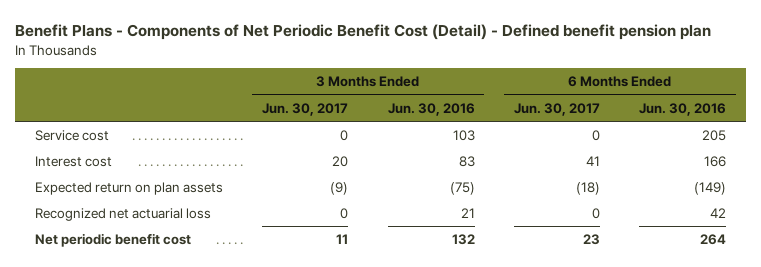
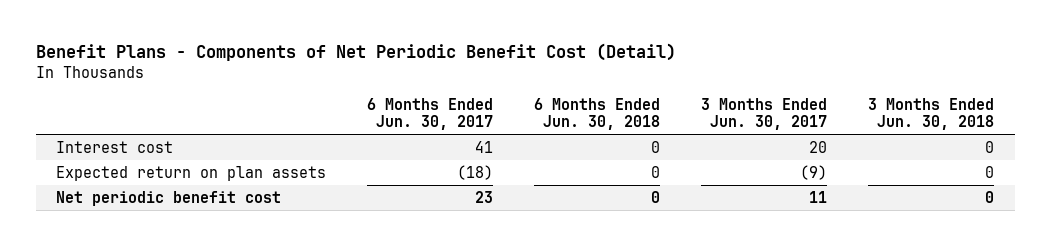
- Benefit Plans - Components of Net Periodic Benefit Cost (Detail) - Defined benefit pension plan
+ Benefit Plans - Components of Net Periodic Benefit Cost (Detail)
- | 3 Months Ended Jun. 30, 2017 | 3 Months Ended Jun. 30, 2016 | 6 Months Ended Jun. 30, 2017 | 6 Months Ended Jun. 30, 2016
+ | 6 Months Ended Jun. 30, 2017 | 6 Months Ended Jun. 30, 2018 | 3 Months Ended Jun. 30, 2017 | 3 Months Ended Jun. 30, 2018
- Service cost | 0 | 103 | 0 | 205
- Recognized net actuarial loss | 0 | 21 | 0 | 42

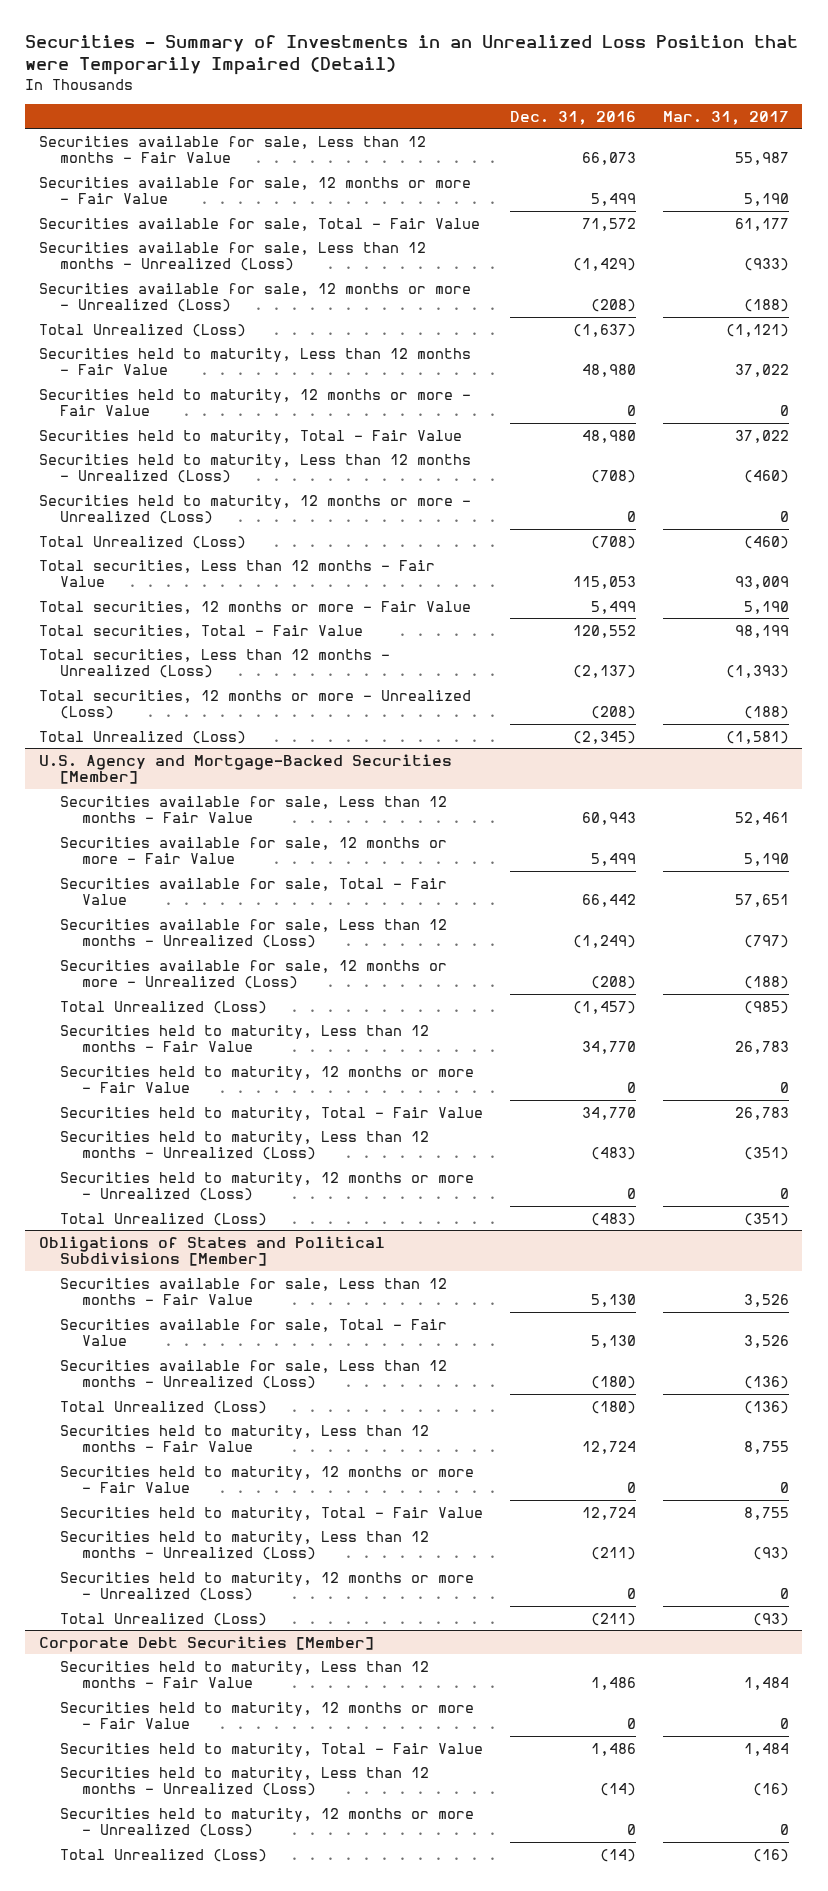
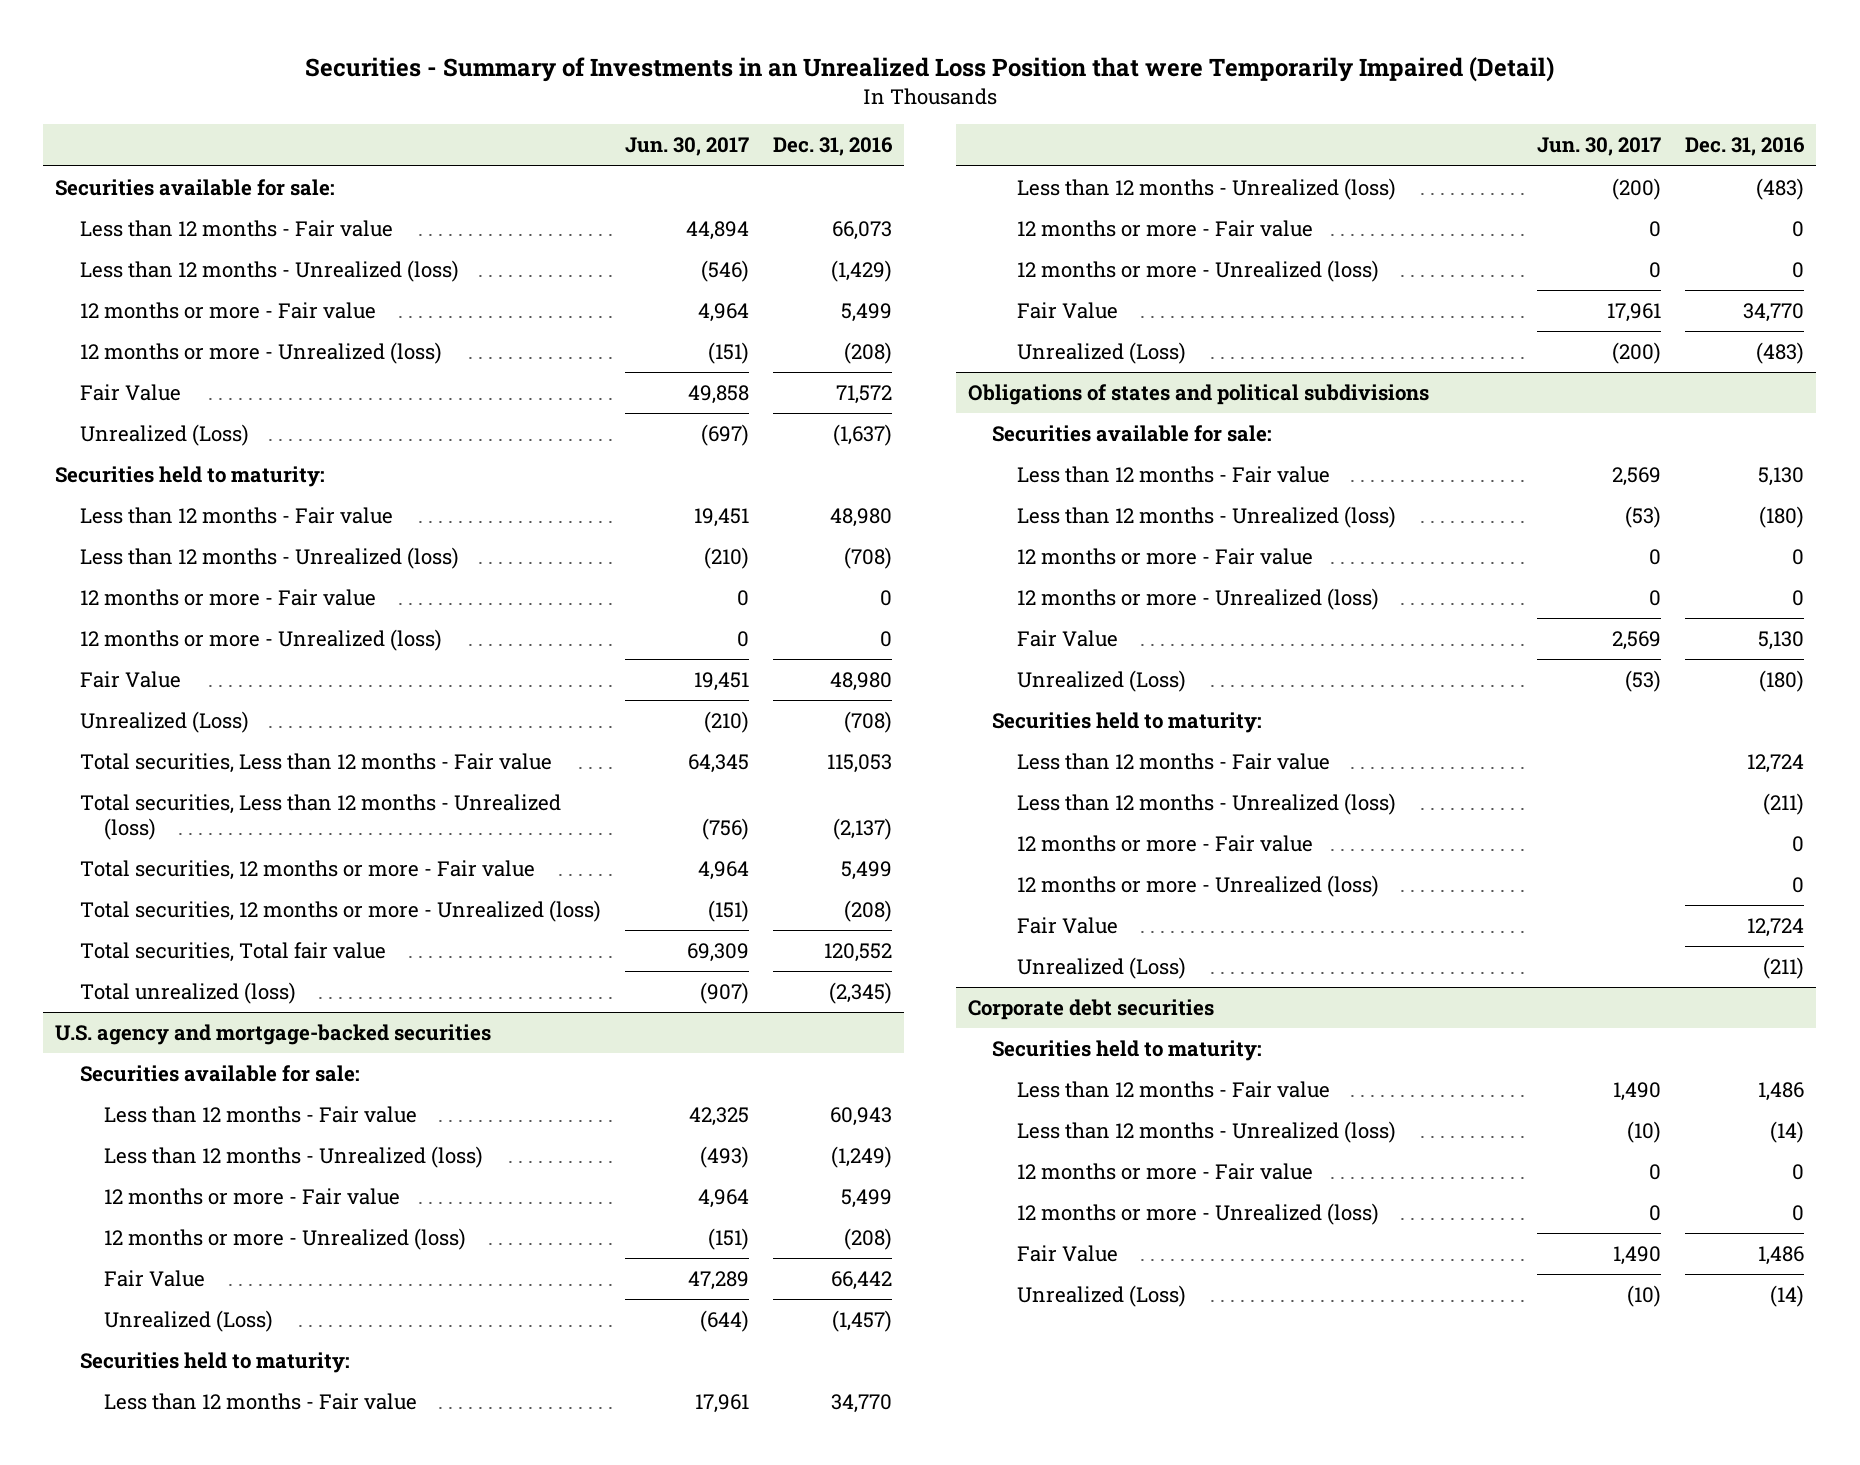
- | Dec. 31, 2016 | Mar. 31, 2017
+ | Jun. 30, 2017 | Dec. 31, 2016
- Securities available for sale, Less than 12 months - Fair Value | 66,073 | 55,987
- Securities available for sale, 12 months or more - Fair Value | 5,499 | 5,190
- Securities available for sale, Total - Fair Value | 71,572 | 61,177
- Securities available for sale, Less than 12 months - Unrealized (Loss) | (1,429) | (933)
- Securities available for sale, 12 months or more - Unrealized (Loss) | (208) | (188)
- Total Unrealized (Loss) | (1,637) | (1,121)
- Securities held to maturity, Less than 12 months - Fair Value | 48,980 | 37,022
- Securities held to maturity, 12 months or more - Fair Value | 0 | 0
- Securities held to maturity, Total - Fair Value | 48,980 | 37,022
- Securities held to maturity, Less than 12 months - Unrealized (Loss) | (708) | (460)
- Securities held to maturity, 12 months or more - Unrealized (Loss) | 0 | 0
- Total Unrealized (Loss) | (708) | (460)
- Total securities, Less than 12 months - Fair Value | 115,053 | 93,009
- Total securities, 12 months or more - Fair Value | 5,499 | 5,190
- Total securities, Total - Fair Value | 120,552 | 98,199
- Total securities, Less than 12 months - Unrealized (Loss) | (2,137) | (1,393)
- Total securities, 12 months or more - Unrealized (Loss) | (208) | (188)
- Total Unrealized (Loss) | (2,345) | (1,581)
- U.S. Agency and Mortgage-Backed Securities [Member]
- Securities available for sale, Less than 12 months - Fair Value | 60,943 | 52,461
- Securities available for sale, 12 months or more - Fair Value | 5,499 | 5,190
- Securities available for sale, Total - Fair Value | 66,442 | 57,651
- Securities available for sale, Less than 12 months - Unrealized (Loss) | (1,249) | (797)
- Securities available for sale, 12 months or more - Unrealized (Loss) | (208) | (188)
- Total Unrealized (Loss) | (1,457) | (985)
- Securities held to maturity, Less than 12 months - Fair Value | 34,770 | 26,783
- Securities held to maturity, 12 months or more - Fair Value | 0 | 0
- Securities held to maturity, Total - Fair Value | 34,770 | 26,783
- Securities held to maturity, Less than 12 months - Unrealized (Loss) | (483) | (351)
- Securities held to maturity, 12 months or more - Unrealized (Loss) | 0 | 0
- Total Unrealized (Loss) | (483) | (351)
- Obligations of States and Political Subdivisions [Member]
- Securities available for sale, Less than 12 months - Fair Value | 5,130 | 3,526
- Securities available for sale, Total - Fair Value | 5,130 | 3,526
- Securities available for sale, Less than 12 months - Unrealized (Loss) | (180) | (136)
- Total Unrealized (Loss) | (180) | (136)
- Securities held to maturity, Less than 12 months - Fair Value | 12,724 | 8,755
- Securities held to maturity, 12 months or more - Fair Value | 0 | 0
- Securities held to maturity, Total - Fair Value | 12,724 | 8,755
- Securities held to maturity, Less than 12 months - Unrealized (Loss) | (211) | (93)
- Securities held to maturity, 12 months or more - Unrealized (Loss) | 0 | 0
- Total Unrealized (Loss) | (211) | (93)
- Corporate Debt Securities [Member]
- Securities held to maturity, Less than 12 months - Fair Value | 1,486 | 1,484
- Securities held to maturity, 12 months or more - Fair Value | 0 | 0
- Securities held to maturity, Total - Fair Value | 1,486 | 1,484
- Securities held to maturity, Less than 12 months - Unrealized (Loss) | (14) | (16)
- Securities held to maturity, 12 months or more - Unrealized (Loss) | 0 | 0
- Total Unrealized (Loss) | (14) | (16)
+ Securities available for sale:
+ Less than 12 months - Fair value | 44,894 | 66,073
+ Less than 12 months - Unrealized (loss) | (546) | (1,429)
+ 12 months or more - Fair value | 4,964 | 5,499
+ 12 months or more - Unrealized (loss) | (151) | (208)
+ Fair Value | 49,858 | 71,572
+ Unrealized (Loss) | (697) | (1,637)
+ Securities held to maturity:
+ Less than 12 months - Fair value | 19,451 | 48,980
+ Less than 12 months - Unrealized (loss) | (210) | (708)
+ 12 months or more - Fair value | 0 | 0
+ 12 months or more - Unrealized (loss) | 0 | 0
+ Fair Value | 19,451 | 48,980
+ Unrealized (Loss) | (210) | (708)
+ Total securities, Less than 12 months - Fair value | 64,345 | 115,053
+ Total securities, Less than 12 months - Unrealized (loss) | (756) | (2,137)
+ Total securities, 12 months or more - Fair value | 4,964 | 5,499
+ Total securities, 12 months or more - Unrealized (loss) | (151) | (208)
+ Total securities, Total fair value | 69,309 | 120,552
+ Total unrealized (loss) | (907) | (2,345)
+ U.S. agency and mortgage-backed securities
+ Securities available for sale:
+ Less than 12 months - Fair value | 42,325 | 60,943
+ Less than 12 months - Unrealized (loss) | (493) | (1,249)
+ 12 months or more - Fair value | 4,964 | 5,499
+ 12 months or more - Unrealized (loss) | (151) | (208)
+ Fair Value | 47,289 | 66,442
+ Unrealized (Loss) | (644) | (1,457)
+ Securities held to maturity:
+ Less than 12 months - Fair value | 17,961 | 34,770
+ Less than 12 months - Unrealized (loss) | (200) | (483)
+ 12 months or more - Fair value | 0 | 0
+ 12 months or more - Unrealized (loss) | 0 | 0
+ Fair Value | 17,961 | 34,770
+ Unrealized (Loss) | (200) | (483)
+ Obligations of states and political subdivisions
+ Securities available for sale:
+ Less than 12 months - Fair value | 2,569 | 5,130
+ Less than 12 months - Unrealized (loss) | (53) | (180)
+ 12 months or more - Fair value | 0 | 0
+ 12 months or more - Unrealized (loss) | 0 | 0
+ Fair Value | 2,569 | 5,130
+ Unrealized (Loss) | (53) | (180)
+ Securities held to maturity:
+ Less than 12 months - Fair value | | 12,724
+ Less than 12 months - Unrealized (loss) | | (211)
+ 12 months or more - Fair value | | 0
+ 12 months or more - Unrealized (loss) | | 0
+ Fair Value | | 12,724
+ Unrealized (Loss) | | (211)
+ Corporate debt securities
+ Securities held to maturity:
+ Less than 12 months - Fair value | 1,490 | 1,486
+ Less than 12 months - Unrealized (loss) | (10) | (14)
+ 12 months or more - Fair value | 0 | 0
+ 12 months or more - Unrealized (loss) | 0 | 0
+ Fair Value | 1,490 | 1,486
+ Unrealized (Loss) | (10) | (14)

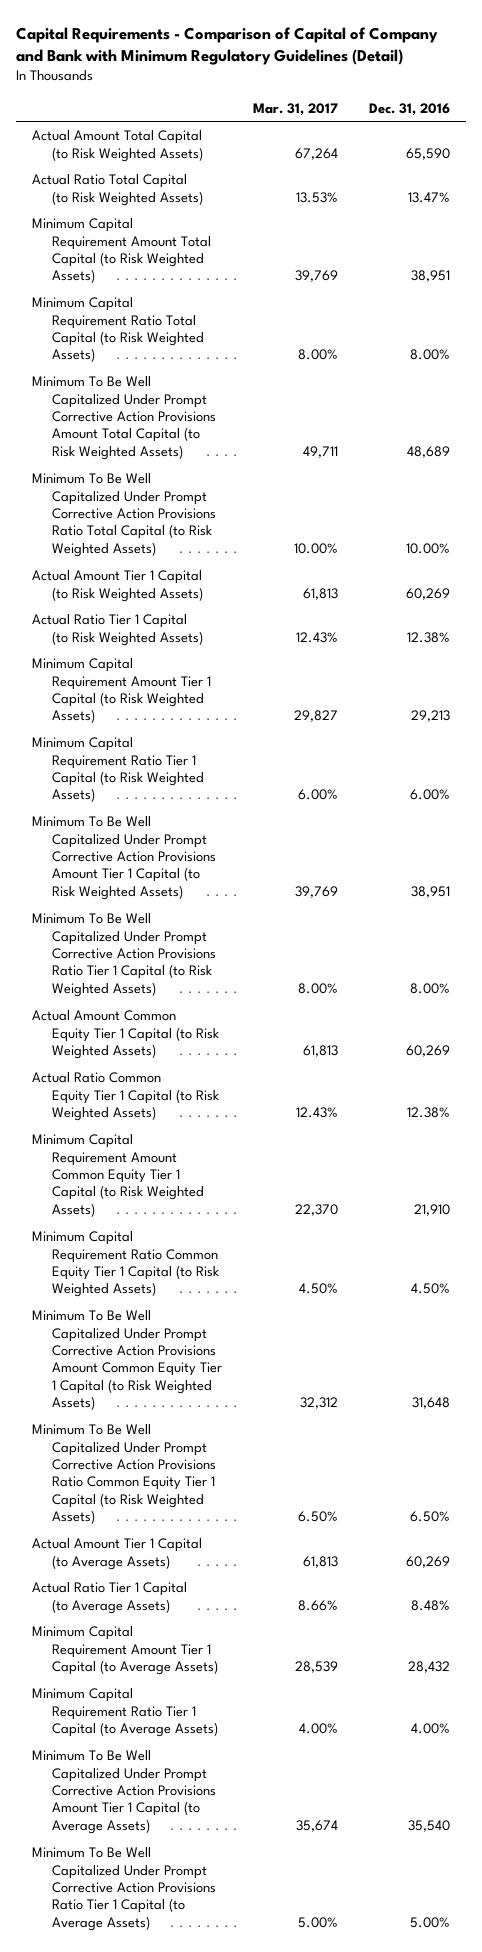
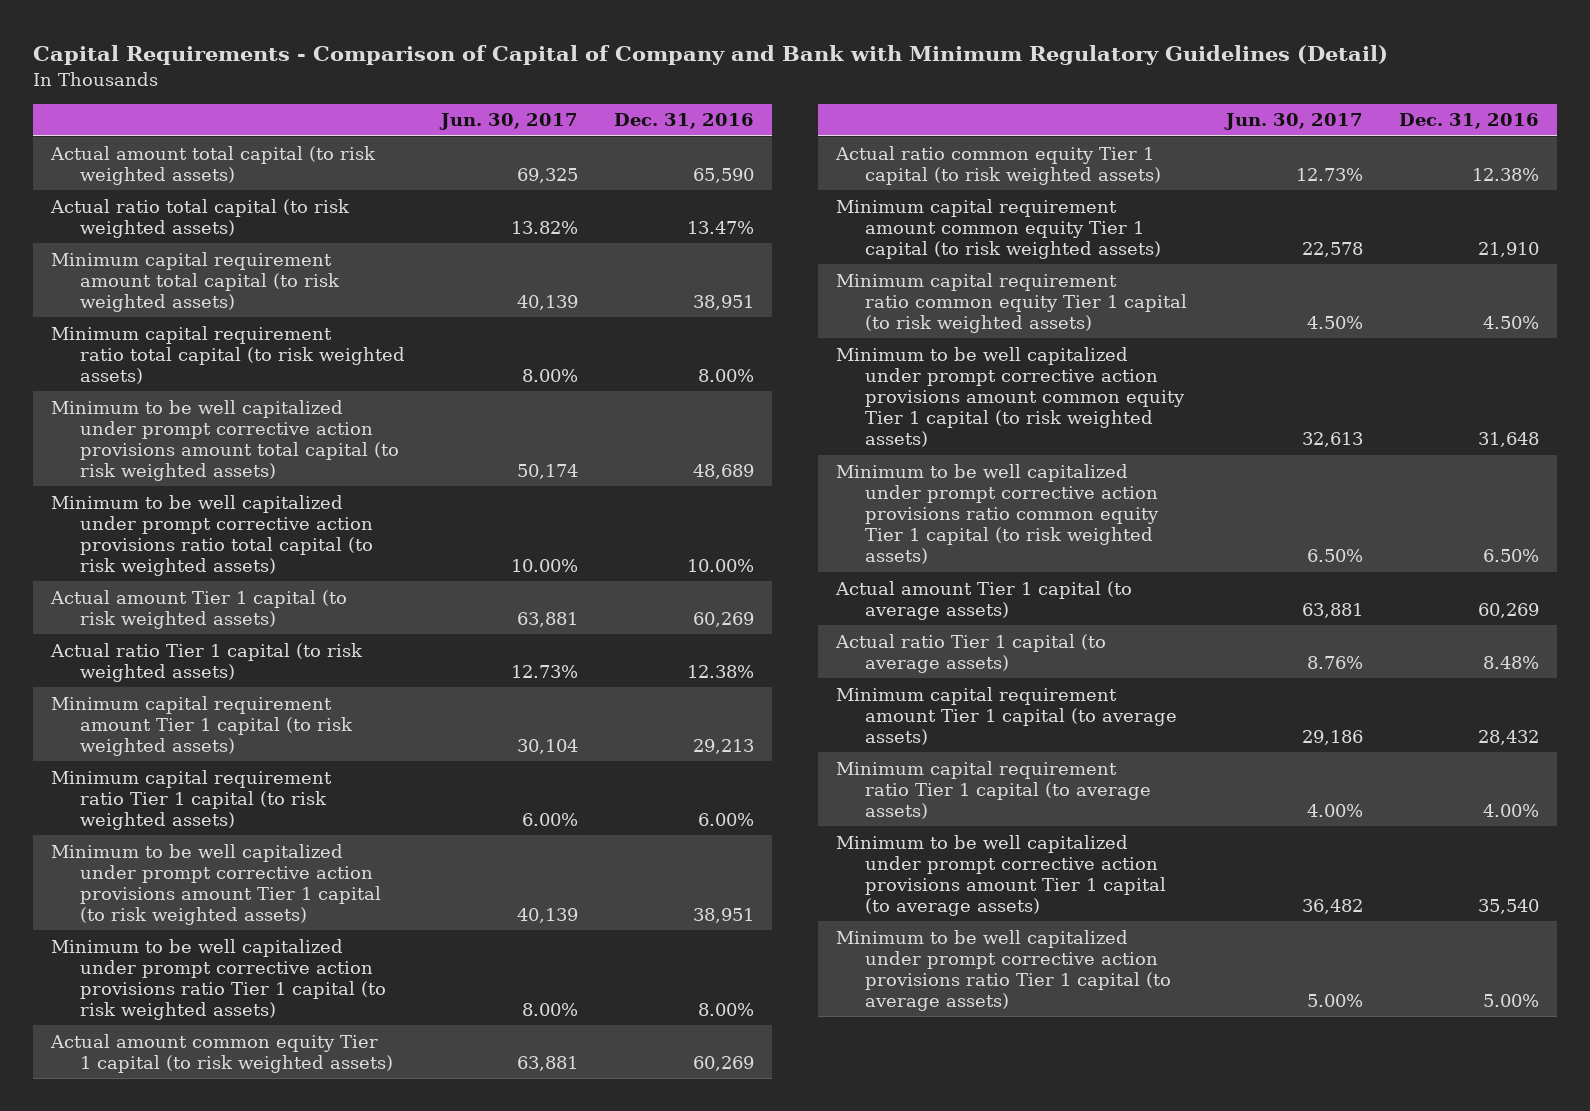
- | Mar. 31, 2017 | Dec. 31, 2016
+ | Jun. 30, 2017 | Dec. 31, 2016
- Actual Amount Total Capital (to Risk Weighted Assets) | 67,264 | 65,590
- Actual Ratio Total Capital (to Risk Weighted Assets) | 13.53% | 13.47%
- Minimum Capital Requirement Amount Total Capital (to Risk Weighted Assets) | 39,769 | 38,951
- Minimum Capital Requirement Ratio Total Capital (to Risk Weighted Assets) | 8.00% | 8.00%
- Minimum To Be Well Capitalized Under Prompt Corrective Action Provisions Amount Total Capital (to Risk Weighted Assets) | 49,711 | 48,689
- Minimum To Be Well Capitalized Under Prompt Corrective Action Provisions Ratio Total Capital (to Risk Weighted Assets) | 10.00% | 10.00%
- Actual Amount Tier 1 Capital (to Risk Weighted Assets) | 61,813 | 60,269
- Actual Ratio Tier 1 Capital (to Risk Weighted Assets) | 12.43% | 12.38%
- Minimum Capital Requirement Amount Tier 1 Capital (to Risk Weighted Assets) | 29,827 | 29,213
- Minimum Capital Requirement Ratio Tier 1 Capital (to Risk Weighted Assets) | 6.00% | 6.00%
- Minimum To Be Well Capitalized Under Prompt Corrective Action Provisions Amount Tier 1 Capital (to Risk Weighted Assets) | 39,769 | 38,951
- Minimum To Be Well Capitalized Under Prompt Corrective Action Provisions Ratio Tier 1 Capital (to Risk Weighted Assets) | 8.00% | 8.00%
- Actual Amount Common Equity Tier 1 Capital (to Risk Weighted Assets) | 61,813 | 60,269
- Actual Ratio Common Equity Tier 1 Capital (to Risk Weighted Assets) | 12.43% | 12.38%
- Minimum Capital Requirement Amount Common Equity Tier 1 Capital (to Risk Weighted Assets) | 22,370 | 21,910
- Minimum Capital Requirement Ratio Common Equity Tier 1 Capital (to Risk Weighted Assets) | 4.50% | 4.50%
- Minimum To Be Well Capitalized Under Prompt Corrective Action Provisions Amount Common Equity Tier 1 Capital (to Risk Weighted Assets) | 32,312 | 31,648
- Minimum To Be Well Capitalized Under Prompt Corrective Action Provisions Ratio Common Equity Tier 1 Capital (to Risk Weighted Assets) | 6.50% | 6.50%
- Actual Amount Tier 1 Capital (to Average Assets) | 61,813 | 60,269
- Actual Ratio Tier 1 Capital (to Average Assets) | 8.66% | 8.48%
- Minimum Capital Requirement Amount Tier 1 Capital (to Average Assets) | 28,539 | 28,432
- Minimum Capital Requirement Ratio Tier 1 Capital (to Average Assets) | 4.00% | 4.00%
- Minimum To Be Well Capitalized Under Prompt Corrective Action Provisions Amount Tier 1 Capital (to Average Assets) | 35,674 | 35,540
- Minimum To Be Well Capitalized Under Prompt Corrective Action Provisions Ratio Tier 1 Capital (to Average Assets) | 5.00% | 5.00%
+ Actual amount total capital (to risk weighted assets) | 69,325 | 65,590
+ Actual ratio total capital (to risk weighted assets) | 13.82% | 13.47%
+ Minimum capital requirement amount total capital (to risk weighted assets) | 40,139 | 38,951
+ Minimum capital requirement ratio total capital (to risk weighted assets) | 8.00% | 8.00%
+ Minimum to be well capitalized under prompt corrective action provisions amount total capital (to risk weighted assets) | 50,174 | 48,689
+ Minimum to be well capitalized under prompt corrective action provisions ratio total capital (to risk weighted assets) | 10.00% | 10.00%
+ Actual amount Tier 1 capital (to risk weighted assets) | 63,881 | 60,269
+ Actual ratio Tier 1 capital (to risk weighted assets) | 12.73% | 12.38%
+ Minimum capital requirement amount Tier 1 capital (to risk weighted assets) | 30,104 | 29,213
+ Minimum capital requirement ratio Tier 1 capital (to risk weighted assets) | 6.00% | 6.00%
+ Minimum to be well capitalized under prompt corrective action provisions amount Tier 1 capital (to risk weighted assets) | 40,139 | 38,951
+ Minimum to be well capitalized under prompt corrective action provisions ratio Tier 1 capital (to risk weighted assets) | 8.00% | 8.00%
+ Actual amount common equity Tier 1 capital (to risk weighted assets) | 63,881 | 60,269
+ Actual ratio common equity Tier 1 capital (to risk weighted assets) | 12.73% | 12.38%
+ Minimum capital requirement amount common equity Tier 1 capital (to risk weighted assets) | 22,578 | 21,910
+ Minimum capital requirement ratio common equity Tier 1 capital (to risk weighted assets) | 4.50% | 4.50%
+ Minimum to be well capitalized under prompt corrective action provisions amount common equity Tier 1 capital (to risk weighted assets) | 32,613 | 31,648
+ Minimum to be well capitalized under prompt corrective action provisions ratio common equity Tier 1 capital (to risk weighted assets) | 6.50% | 6.50%
+ Actual amount Tier 1 capital (to average assets) | 63,881 | 60,269
+ Actual ratio Tier 1 capital (to average assets) | 8.76% | 8.48%
+ Minimum capital requirement amount Tier 1 capital (to average assets) | 29,186 | 28,432
+ Minimum capital requirement ratio Tier 1 capital (to average assets) | 4.00% | 4.00%
+ Minimum to be well capitalized under prompt corrective action provisions amount Tier 1 capital (to average assets) | 36,482 | 35,540
+ Minimum to be well capitalized under prompt corrective action provisions ratio Tier 1 capital (to average assets) | 5.00% | 5.00%

